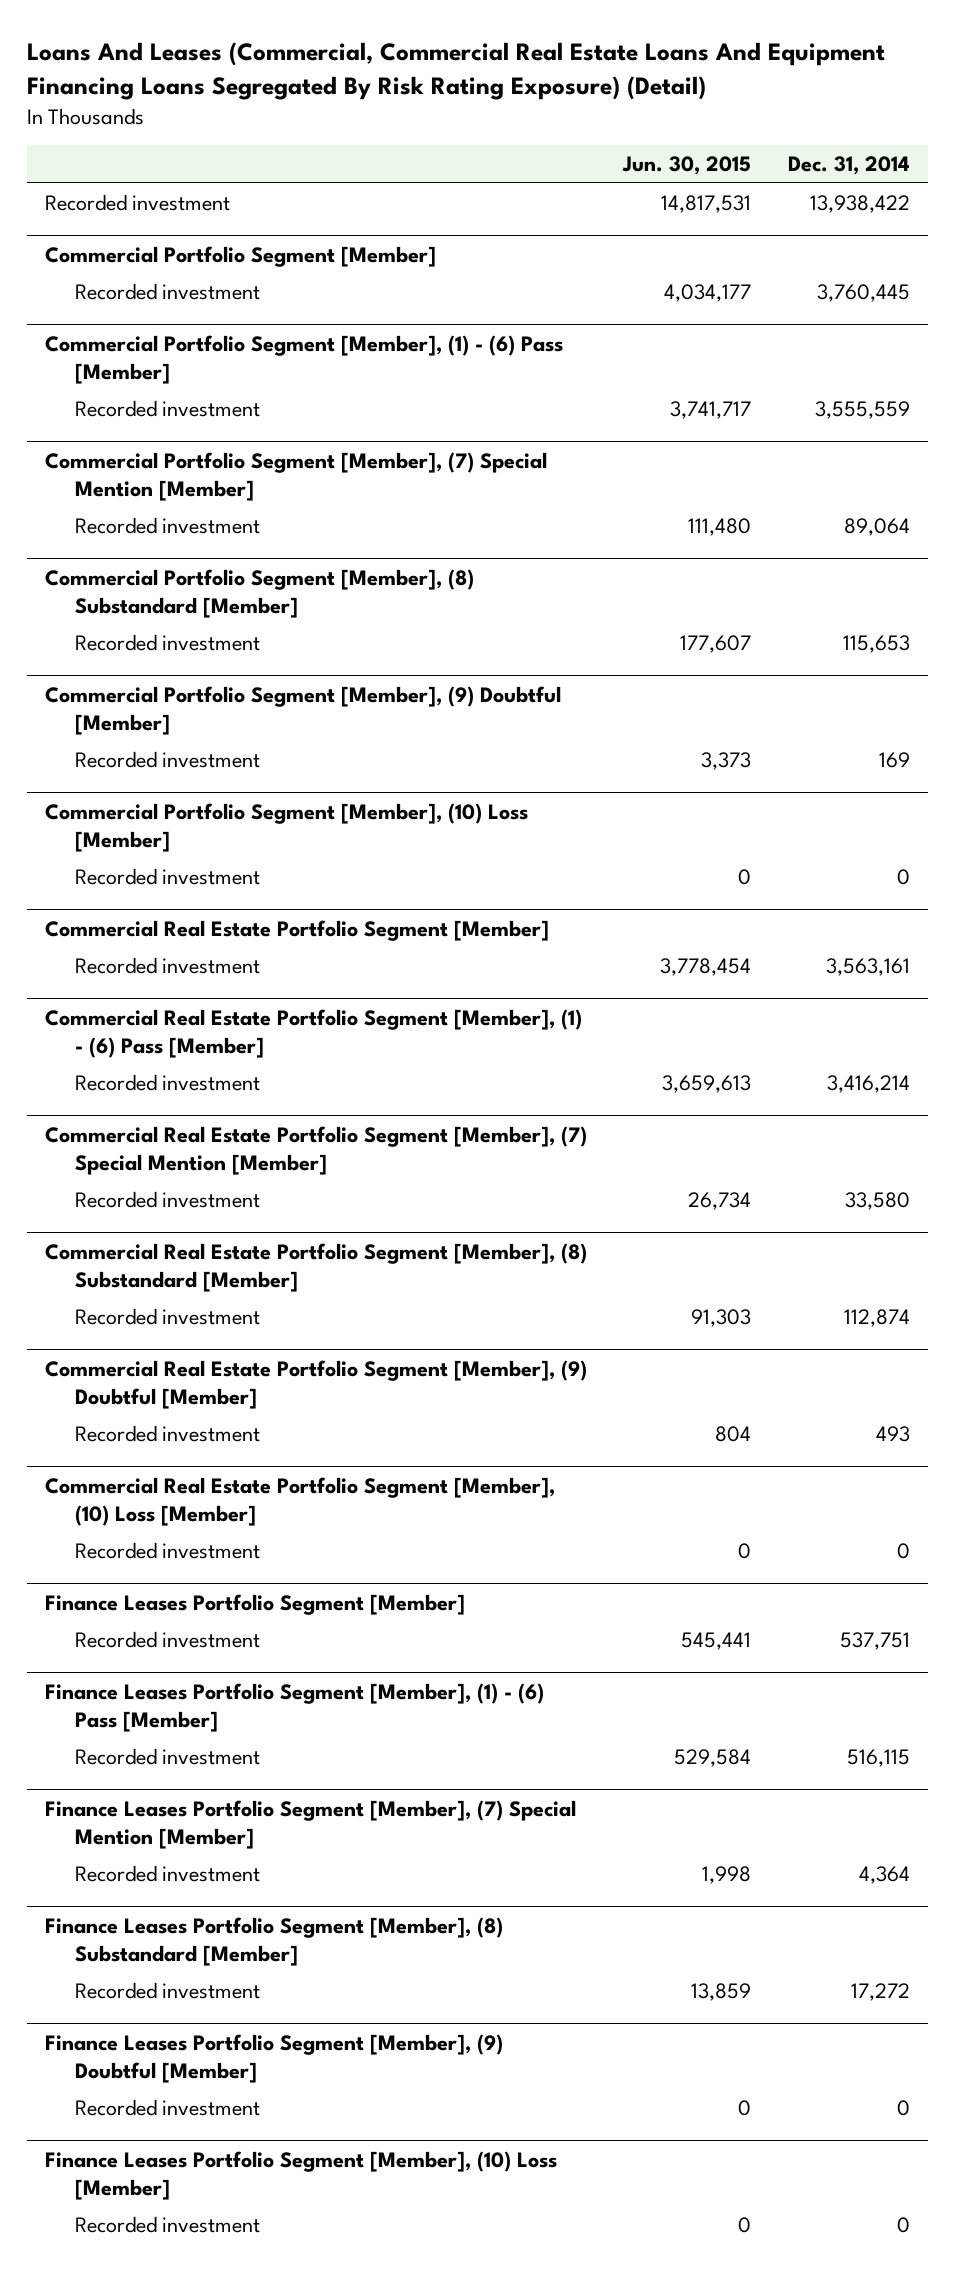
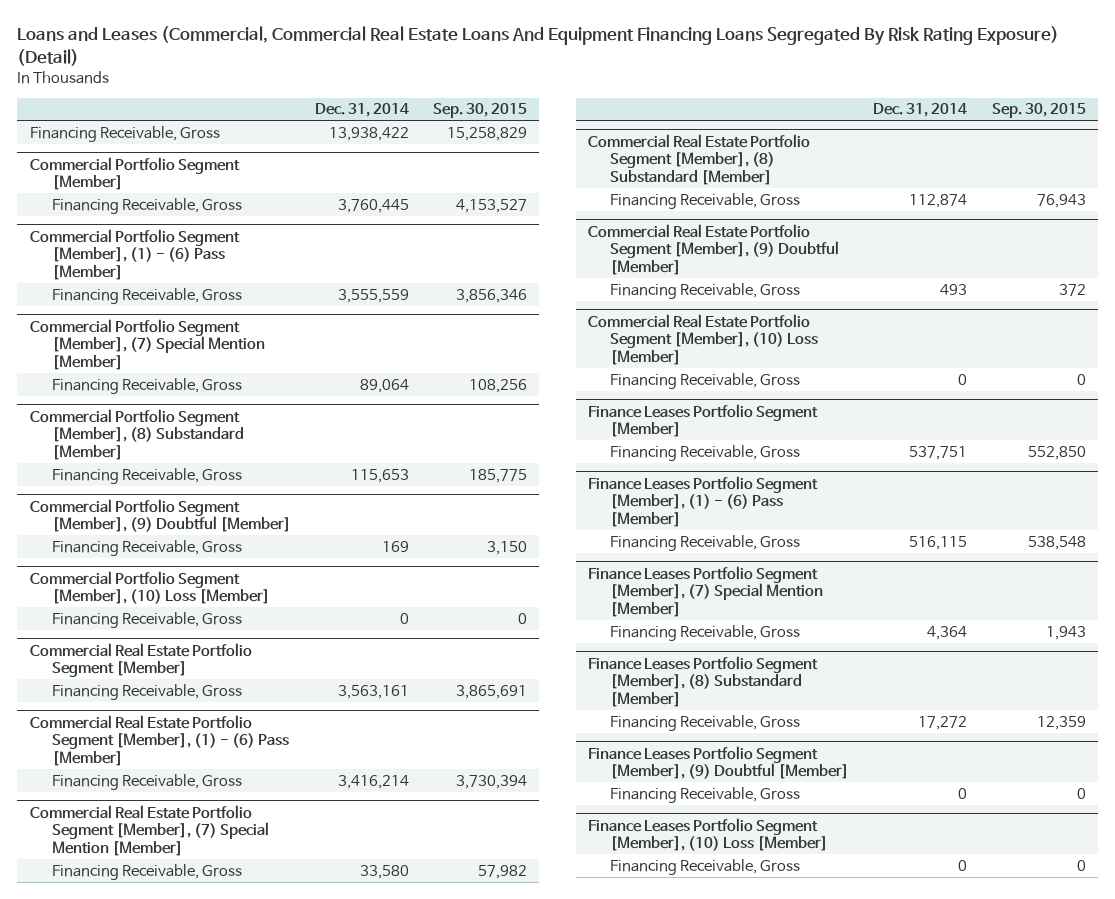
- Loans And Leases (Commercial, Commercial Real Estate Loans And Equipment Financing Loans Segregated By Risk Rating Exposure) (Detail)
+ Loans and Leases (Commercial, Commercial Real Estate Loans And Equipment Financing Loans Segregated By Risk Rating Exposure) (Detail)
- | Jun. 30, 2015 | Dec. 31, 2014
+ | Dec. 31, 2014 | Sep. 30, 2015
- Recorded investment | 14,817,531 | 13,938,422
+ Financing Receivable, Gross | 13,938,422 | 15,258,829
@ Commercial Portfolio Segment [Member]
- Recorded investment | 4,034,177 | 3,760,445
+ Financing Receivable, Gross | 3,760,445 | 4,153,527
@ Commercial Portfolio Segment [Member], (1) - (6) Pass [Member]
- Recorded investment | 3,741,717 | 3,555,559
+ Financing Receivable, Gross | 3,555,559 | 3,856,346
@ Commercial Portfolio Segment [Member], (7) Special Mention [Member]
- Recorded investment | 111,480 | 89,064
+ Financing Receivable, Gross | 89,064 | 108,256
@ Commercial Portfolio Segment [Member], (8) Substandard [Member]
- Recorded investment | 177,607 | 115,653
+ Financing Receivable, Gross | 115,653 | 185,775
@ Commercial Portfolio Segment [Member], (9) Doubtful [Member]
- Recorded investment | 3,373 | 169
+ Financing Receivable, Gross | 169 | 3,150
@ Commercial Portfolio Segment [Member], (10) Loss [Member]
- Recorded investment | 0 | 0
+ Financing Receivable, Gross | 0 | 0
@ Commercial Real Estate Portfolio Segment [Member]
- Recorded investment | 3,778,454 | 3,563,161
+ Financing Receivable, Gross | 3,563,161 | 3,865,691
@ Commercial Real Estate Portfolio Segment [Member], (1) - (6) Pass [Member]
- Recorded investment | 3,659,613 | 3,416,214
+ Financing Receivable, Gross | 3,416,214 | 3,730,394
@ Commercial Real Estate Portfolio Segment [Member], (7) Special Mention [Member]
- Recorded investment | 26,734 | 33,580
+ Financing Receivable, Gross | 33,580 | 57,982
@ Commercial Real Estate Portfolio Segment [Member], (8) Substandard [Member]
- Recorded investment | 91,303 | 112,874
+ Financing Receivable, Gross | 112,874 | 76,943
@ Commercial Real Estate Portfolio Segment [Member], (9) Doubtful [Member]
- Recorded investment | 804 | 493
+ Financing Receivable, Gross | 493 | 372
@ Commercial Real Estate Portfolio Segment [Member], (10) Loss [Member]
- Recorded investment | 0 | 0
+ Financing Receivable, Gross | 0 | 0
@ Finance Leases Portfolio Segment [Member]
- Recorded investment | 545,441 | 537,751
+ Financing Receivable, Gross | 537,751 | 552,850
@ Finance Leases Portfolio Segment [Member], (1) - (6) Pass [Member]
- Recorded investment | 529,584 | 516,115
+ Financing Receivable, Gross | 516,115 | 538,548
@ Finance Leases Portfolio Segment [Member], (7) Special Mention [Member]
- Recorded investment | 1,998 | 4,364
+ Financing Receivable, Gross | 4,364 | 1,943
@ Finance Leases Portfolio Segment [Member], (8) Substandard [Member]
- Recorded investment | 13,859 | 17,272
+ Financing Receivable, Gross | 17,272 | 12,359
@ Finance Leases Portfolio Segment [Member], (9) Doubtful [Member]
- Recorded investment | 0 | 0
+ Financing Receivable, Gross | 0 | 0
@ Finance Leases Portfolio Segment [Member], (10) Loss [Member]
- Recorded investment | 0 | 0
+ Financing Receivable, Gross | 0 | 0

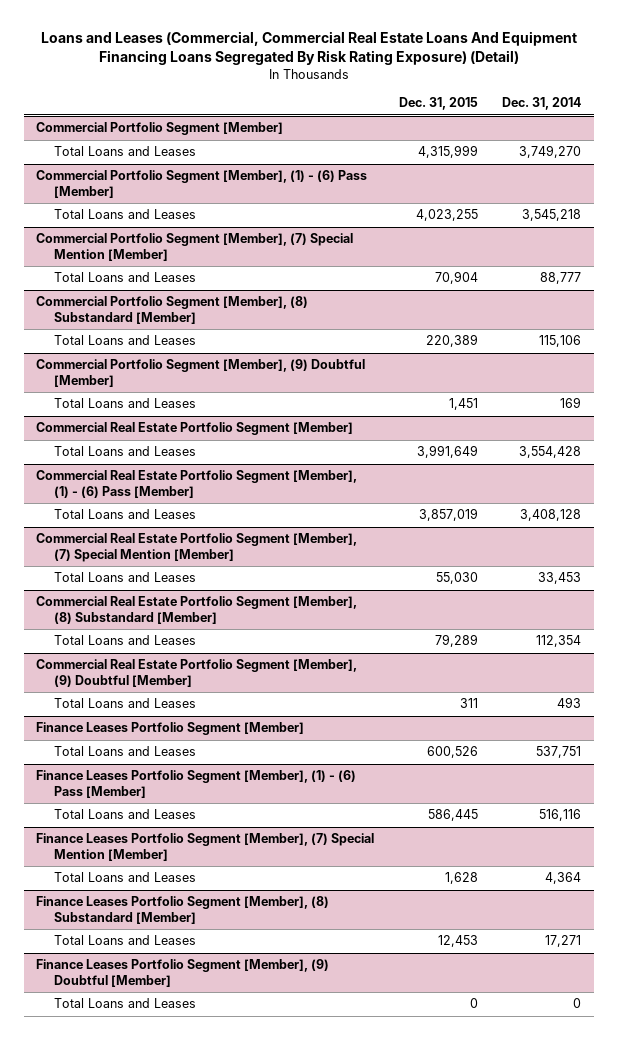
- | Dec. 31, 2014 | Sep. 30, 2015
+ | Dec. 31, 2015 | Dec. 31, 2014
- Financing Receivable, Gross | 13,938,422 | 15,258,829
@ Commercial Portfolio Segment [Member]
- Financing Receivable, Gross | 3,760,445 | 4,153,527
+ Total Loans and Leases | 4,315,999 | 3,749,270
@ Commercial Portfolio Segment [Member], (1) - (6) Pass [Member]
- Financing Receivable, Gross | 3,555,559 | 3,856,346
+ Total Loans and Leases | 4,023,255 | 3,545,218
@ Commercial Portfolio Segment [Member], (7) Special Mention [Member]
- Financing Receivable, Gross | 89,064 | 108,256
+ Total Loans and Leases | 70,904 | 88,777
@ Commercial Portfolio Segment [Member], (8) Substandard [Member]
- Financing Receivable, Gross | 115,653 | 185,775
+ Total Loans and Leases | 220,389 | 115,106
@ Commercial Portfolio Segment [Member], (9) Doubtful [Member]
- Financing Receivable, Gross | 169 | 3,150
- Commercial Portfolio Segment [Member], (10) Loss [Member]
- Financing Receivable, Gross | 0 | 0
@ Commercial Portfolio Segment [Member], (9) Doubtful [Member]
+ Total Loans and Leases | 1,451 | 169
@ Commercial Real Estate Portfolio Segment [Member]
- Financing Receivable, Gross | 3,563,161 | 3,865,691
+ Total Loans and Leases | 3,991,649 | 3,554,428
@ Commercial Real Estate Portfolio Segment [Member], (1) - (6) Pass [Member]
- Financing Receivable, Gross | 3,416,214 | 3,730,394
+ Total Loans and Leases | 3,857,019 | 3,408,128
@ Commercial Real Estate Portfolio Segment [Member], (7) Special Mention [Member]
- Financing Receivable, Gross | 33,580 | 57,982
+ Total Loans and Leases | 55,030 | 33,453
@ Commercial Real Estate Portfolio Segment [Member], (8) Substandard [Member]
- Financing Receivable, Gross | 112,874 | 76,943
+ Total Loans and Leases | 79,289 | 112,354
@ Commercial Real Estate Portfolio Segment [Member], (9) Doubtful [Member]
- Financing Receivable, Gross | 493 | 372
- Commercial Real Estate Portfolio Segment [Member], (10) Loss [Member]
- Financing Receivable, Gross | 0 | 0
@ Commercial Real Estate Portfolio Segment [Member], (9) Doubtful [Member]
+ Total Loans and Leases | 311 | 493
@ Finance Leases Portfolio Segment [Member]
- Financing Receivable, Gross | 537,751 | 552,850
+ Total Loans and Leases | 600,526 | 537,751
@ Finance Leases Portfolio Segment [Member], (1) - (6) Pass [Member]
- Financing Receivable, Gross | 516,115 | 538,548
+ Total Loans and Leases | 586,445 | 516,116
@ Finance Leases Portfolio Segment [Member], (7) Special Mention [Member]
- Financing Receivable, Gross | 4,364 | 1,943
+ Total Loans and Leases | 1,628 | 4,364
@ Finance Leases Portfolio Segment [Member], (8) Substandard [Member]
- Financing Receivable, Gross | 17,272 | 12,359
+ Total Loans and Leases | 12,453 | 17,271
@ Finance Leases Portfolio Segment [Member], (9) Doubtful [Member]
- Financing Receivable, Gross | 0 | 0
- Finance Leases Portfolio Segment [Member], (10) Loss [Member]
- Financing Receivable, Gross | 0 | 0
@ Finance Leases Portfolio Segment [Member], (9) Doubtful [Member]
+ Total Loans and Leases | 0 | 0

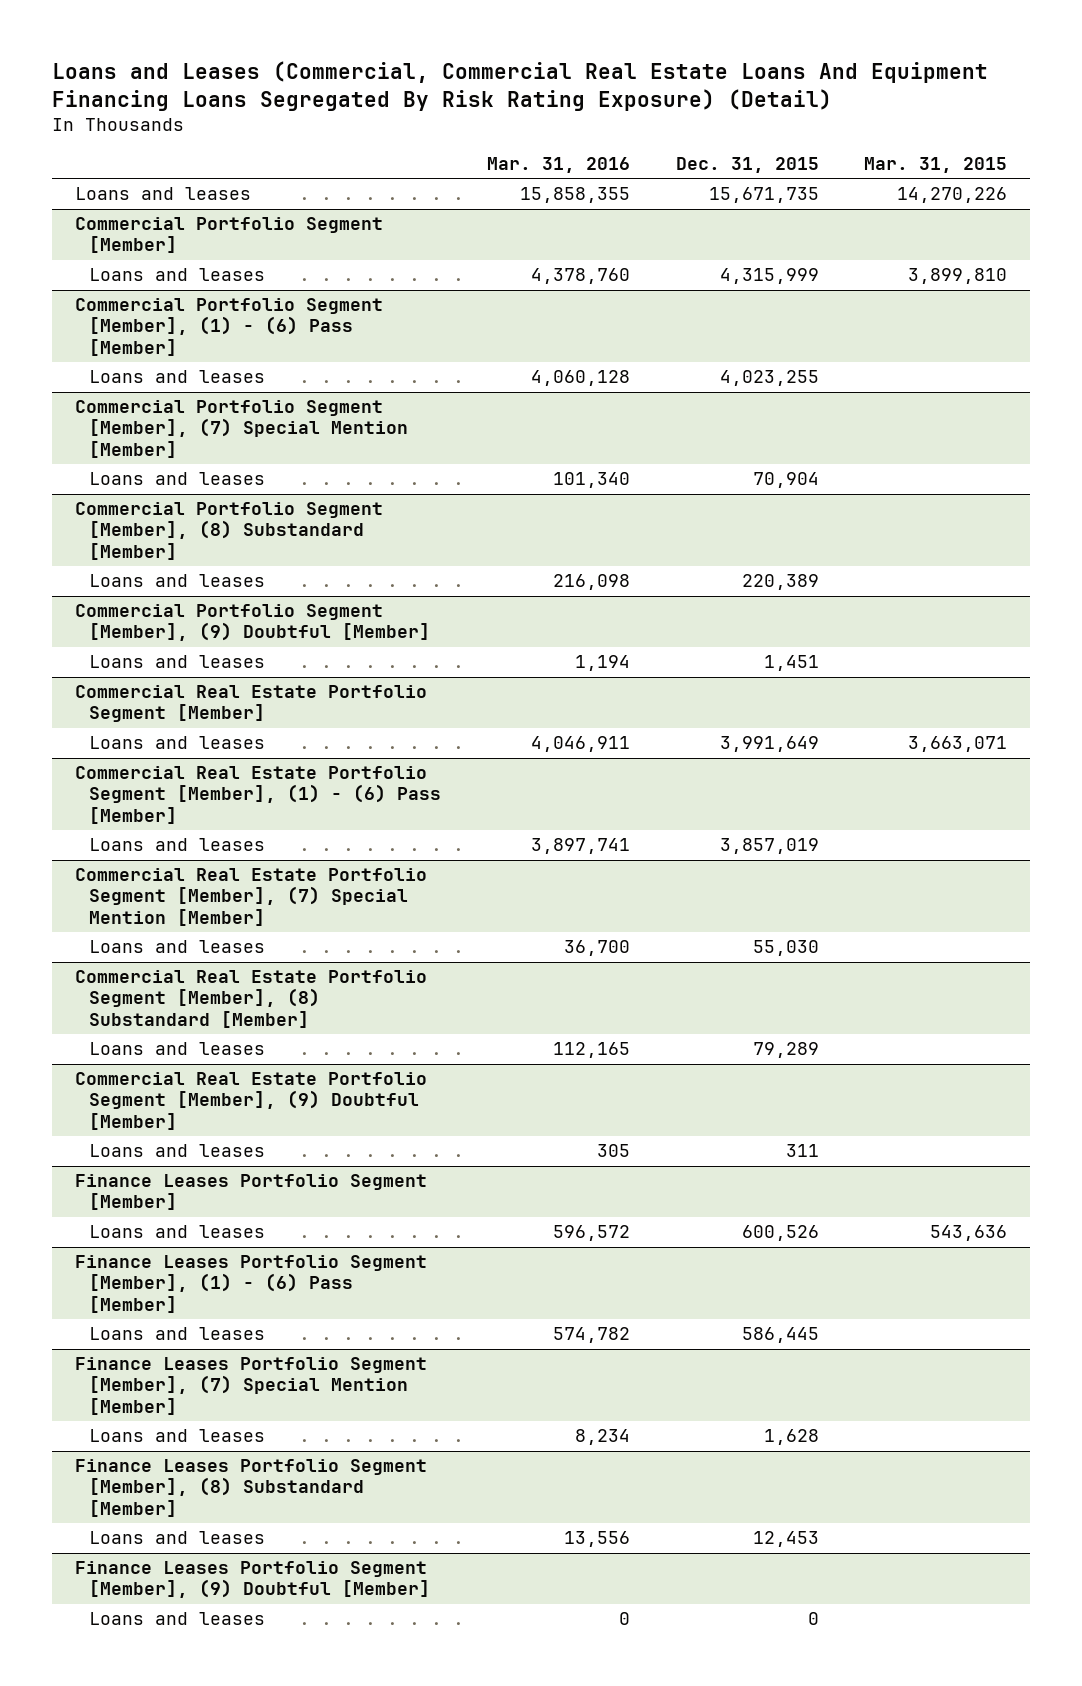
- | Dec. 31, 2015 | Dec. 31, 2014
+ | Mar. 31, 2016 | Dec. 31, 2015 | Mar. 31, 2015
+ Loans and leases | 15,858,355 | 15,671,735 | 14,270,226
@ Commercial Portfolio Segment [Member]
- Total Loans and Leases | 4,315,999 | 3,749,270
+ Loans and leases | 4,378,760 | 4,315,999 | 3,899,810
@ Commercial Portfolio Segment [Member], (1) - (6) Pass [Member]
- Total Loans and Leases | 4,023,255 | 3,545,218
+ Loans and leases | 4,060,128 | 4,023,255 |
@ Commercial Portfolio Segment [Member], (7) Special Mention [Member]
- Total Loans and Leases | 70,904 | 88,777
+ Loans and leases | 101,340 | 70,904 |
@ Commercial Portfolio Segment [Member], (8) Substandard [Member]
- Total Loans and Leases | 220,389 | 115,106
+ Loans and leases | 216,098 | 220,389 |
@ Commercial Portfolio Segment [Member], (9) Doubtful [Member]
- Total Loans and Leases | 1,451 | 169
+ Loans and leases | 1,194 | 1,451 |
@ Commercial Real Estate Portfolio Segment [Member]
- Total Loans and Leases | 3,991,649 | 3,554,428
+ Loans and leases | 4,046,911 | 3,991,649 | 3,663,071
@ Commercial Real Estate Portfolio Segment [Member], (1) - (6) Pass [Member]
- Total Loans and Leases | 3,857,019 | 3,408,128
+ Loans and leases | 3,897,741 | 3,857,019 |
@ Commercial Real Estate Portfolio Segment [Member], (7) Special Mention [Member]
- Total Loans and Leases | 55,030 | 33,453
+ Loans and leases | 36,700 | 55,030 |
@ Commercial Real Estate Portfolio Segment [Member], (8) Substandard [Member]
- Total Loans and Leases | 79,289 | 112,354
+ Loans and leases | 112,165 | 79,289 |
@ Commercial Real Estate Portfolio Segment [Member], (9) Doubtful [Member]
- Total Loans and Leases | 311 | 493
+ Loans and leases | 305 | 311 |
@ Finance Leases Portfolio Segment [Member]
- Total Loans and Leases | 600,526 | 537,751
+ Loans and leases | 596,572 | 600,526 | 543,636
@ Finance Leases Portfolio Segment [Member], (1) - (6) Pass [Member]
- Total Loans and Leases | 586,445 | 516,116
+ Loans and leases | 574,782 | 586,445 |
@ Finance Leases Portfolio Segment [Member], (7) Special Mention [Member]
- Total Loans and Leases | 1,628 | 4,364
+ Loans and leases | 8,234 | 1,628 |
@ Finance Leases Portfolio Segment [Member], (8) Substandard [Member]
- Total Loans and Leases | 12,453 | 17,271
+ Loans and leases | 13,556 | 12,453 |
@ Finance Leases Portfolio Segment [Member], (9) Doubtful [Member]
- Total Loans and Leases | 0 | 0
+ Loans and leases | 0 | 0 |

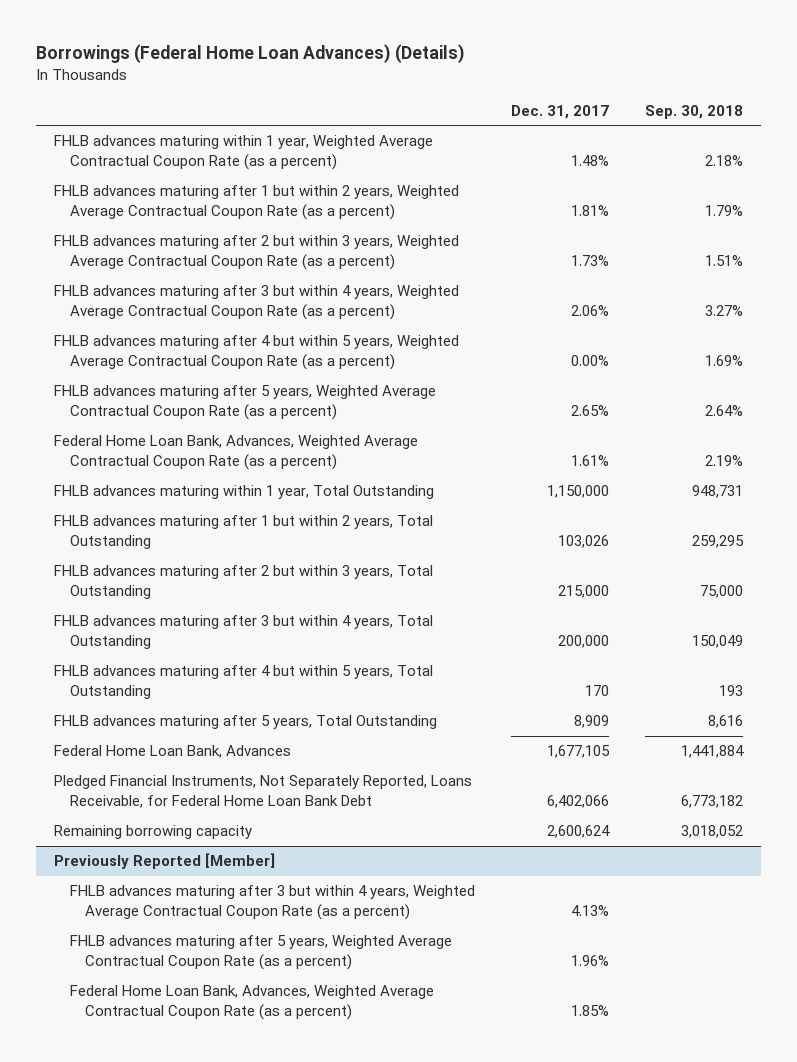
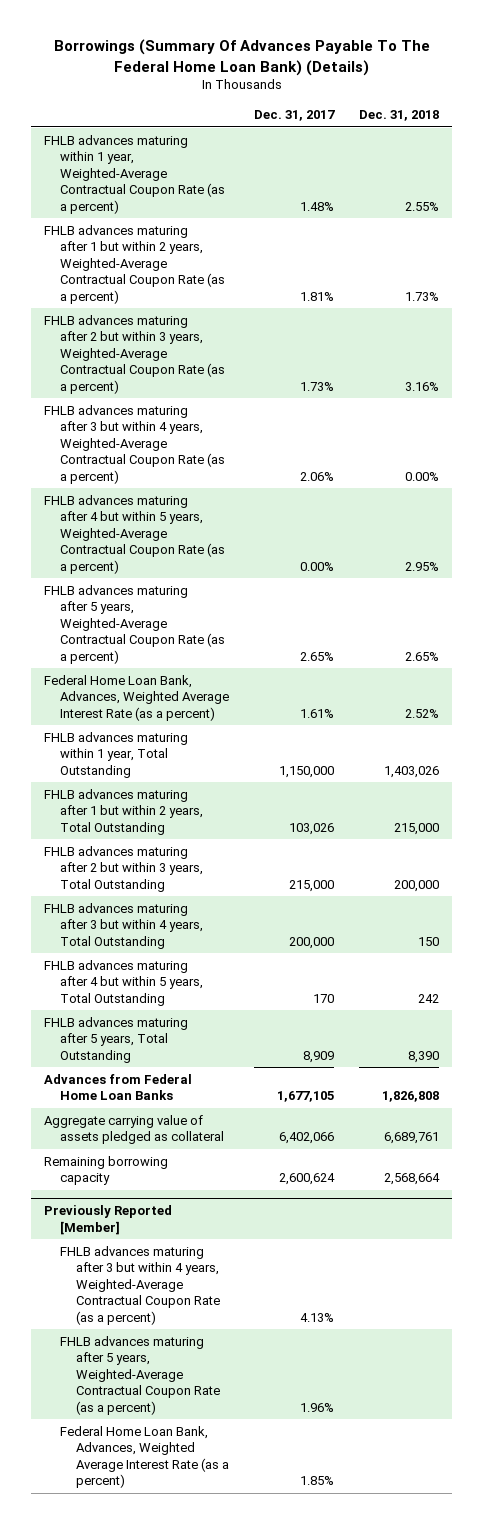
- Borrowings (Federal Home Loan Advances) (Details)
+ Borrowings (Summary Of Advances Payable To The Federal Home Loan Bank) (Details)
- | Dec. 31, 2017 | Sep. 30, 2018
+ | Dec. 31, 2017 | Dec. 31, 2018
- FHLB advances maturing within 1 year, Weighted Average Contractual Coupon Rate (as a percent) | 1.48% | 2.18%
- FHLB advances maturing after 1 but within 2 years, Weighted Average Contractual Coupon Rate (as a percent) | 1.81% | 1.79%
- FHLB advances maturing after 2 but within 3 years, Weighted Average Contractual Coupon Rate (as a percent) | 1.73% | 1.51%
- FHLB advances maturing after 3 but within 4 years, Weighted Average Contractual Coupon Rate (as a percent) | 2.06% | 3.27%
- FHLB advances maturing after 4 but within 5 years, Weighted Average Contractual Coupon Rate (as a percent) | 0.00% | 1.69%
- FHLB advances maturing after 5 years, Weighted Average Contractual Coupon Rate (as a percent) | 2.65% | 2.64%
- Federal Home Loan Bank, Advances, Weighted Average Contractual Coupon Rate (as a percent) | 1.61% | 2.19%
+ FHLB advances maturing within 1 year, Weighted-Average Contractual Coupon Rate (as a percent) | 1.48% | 2.55%
+ FHLB advances maturing after 1 but within 2 years, Weighted-Average Contractual Coupon Rate (as a percent) | 1.81% | 1.73%
+ FHLB advances maturing after 2 but within 3 years, Weighted-Average Contractual Coupon Rate (as a percent) | 1.73% | 3.16%
+ FHLB advances maturing after 3 but within 4 years, Weighted-Average Contractual Coupon Rate (as a percent) | 2.06% | 0.00%
+ FHLB advances maturing after 4 but within 5 years, Weighted-Average Contractual Coupon Rate (as a percent) | 0.00% | 2.95%
+ FHLB advances maturing after 5 years, Weighted-Average Contractual Coupon Rate (as a percent) | 2.65% | 2.65%
+ Federal Home Loan Bank, Advances, Weighted Average Interest Rate (as a percent) | 1.61% | 2.52%
- Federal Home Loan Bank, Advances | 1,677,105 | 1,441,884
- Pledged Financial Instruments, Not Separately Reported, Loans Receivable, for Federal Home Loan Bank Debt | 6,402,066 | 6,773,182
+ Advances from Federal Home Loan Banks | 1,677,105 | 1,826,808
+ Aggregate carrying value of assets pledged as collateral | 6,402,066 | 6,689,761
@ Previously Reported [Member]
- FHLB advances maturing after 3 but within 4 years, Weighted Average Contractual Coupon Rate (as a percent) | 4.13% |
- FHLB advances maturing after 5 years, Weighted Average Contractual Coupon Rate (as a percent) | 1.96% |
- Federal Home Loan Bank, Advances, Weighted Average Contractual Coupon Rate (as a percent) | 1.85% |
+ FHLB advances maturing after 3 but within 4 years, Weighted-Average Contractual Coupon Rate (as a percent) | 4.13% |
+ FHLB advances maturing after 5 years, Weighted-Average Contractual Coupon Rate (as a percent) | 1.96% |
+ Federal Home Loan Bank, Advances, Weighted Average Interest Rate (as a percent) | 1.85% |

